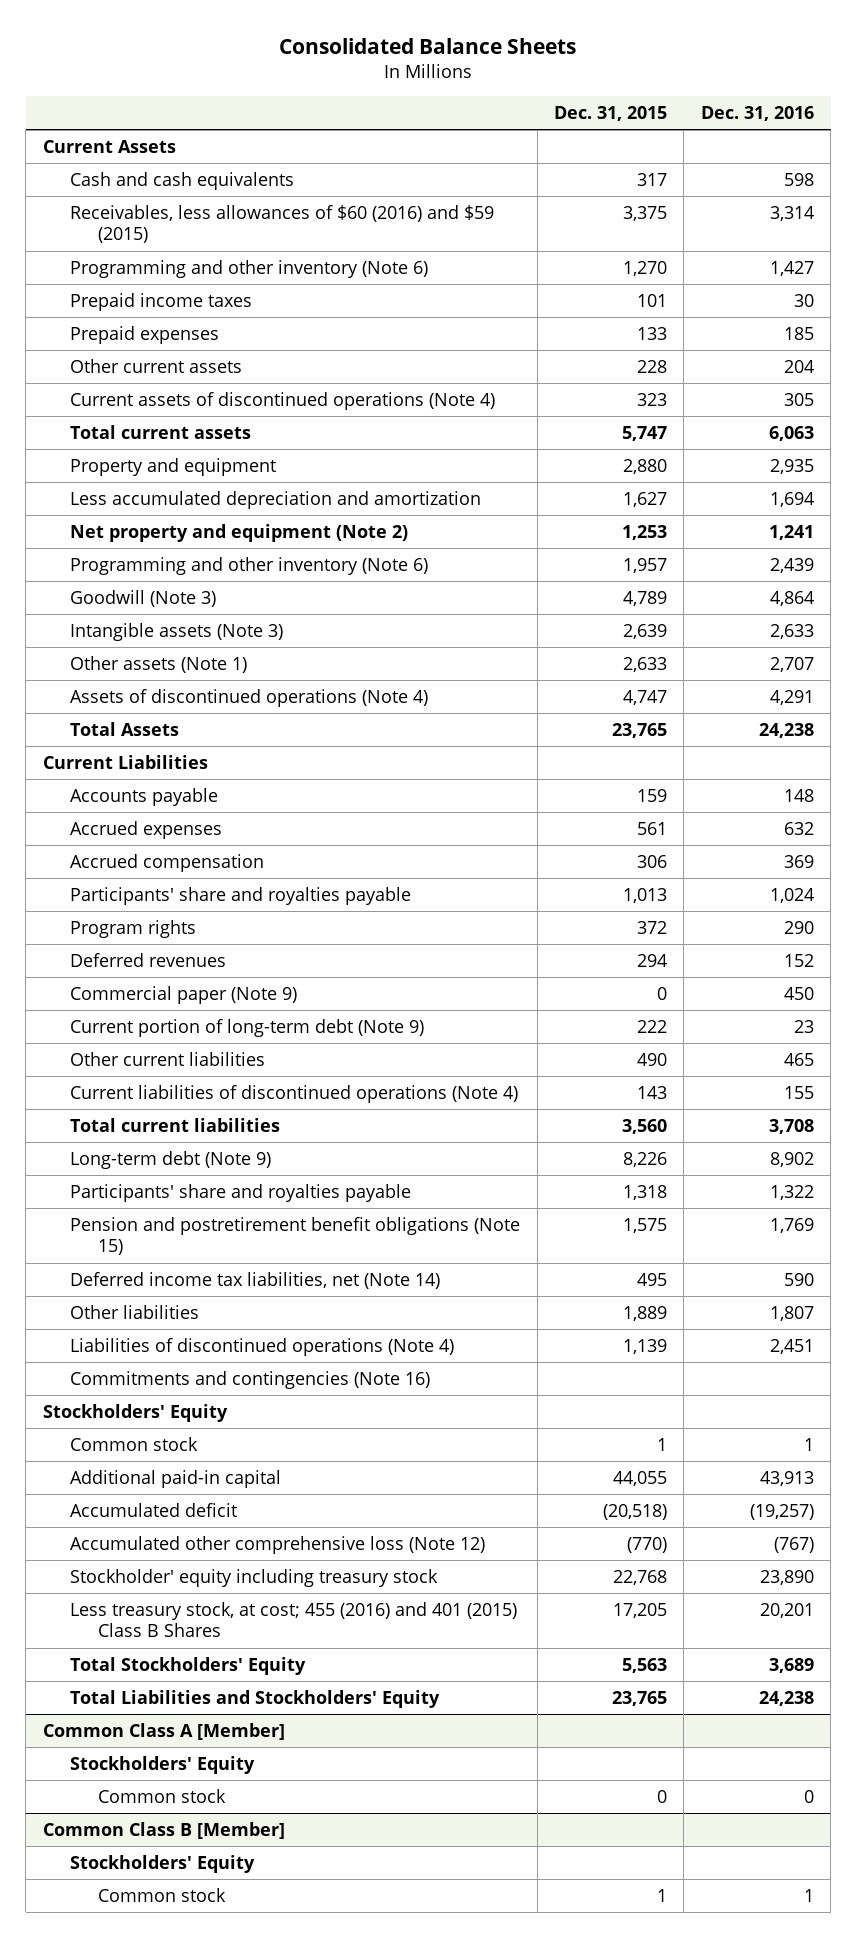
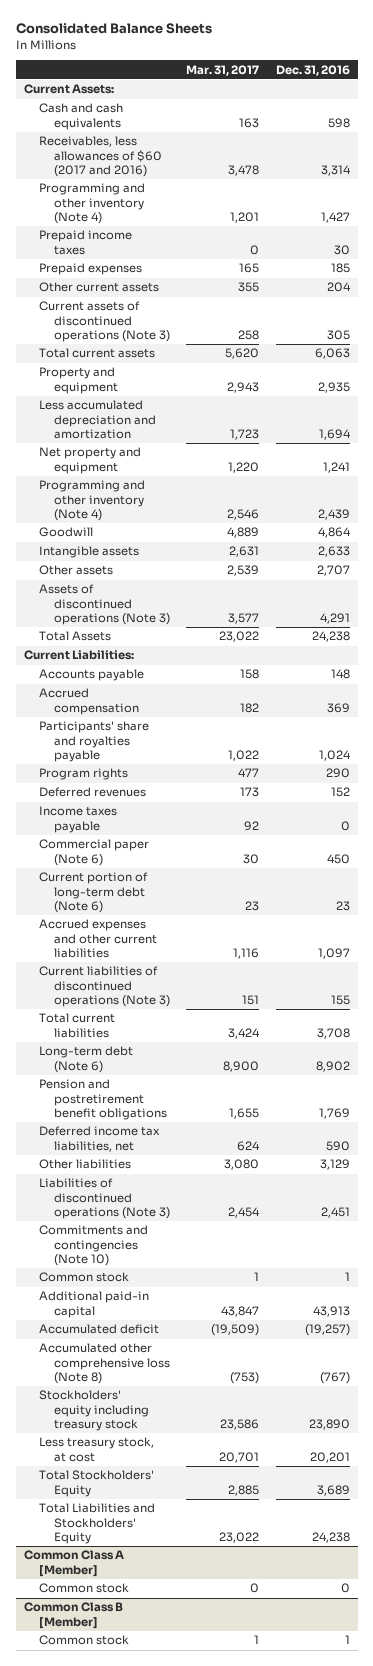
- | Dec. 31, 2015 | Dec. 31, 2016
+ | Mar. 31, 2017 | Dec. 31, 2016
- Current Assets
+ Current Assets:
- Receivables, less allowances of $60 (2016) and $59 (2015) | 3,375 | 3,314
- Programming and other inventory (Note 6) | 1,270 | 1,427
+ Receivables, less allowances of $60 (2017 and 2016) | 3,478 | 3,314
+ Programming and other inventory (Note 4) | 1,201 | 1,427
- Current assets of discontinued operations (Note 4) | 323 | 305
+ Current assets of discontinued operations (Note 3) | 258 | 305
- Net property and equipment (Note 2) | 1,253 | 1,241
- Programming and other inventory (Note 6) | 1,957 | 2,439
- Goodwill (Note 3) | 4,789 | 4,864
- Intangible assets (Note 3) | 2,639 | 2,633
- Other assets (Note 1) | 2,633 | 2,707
- Assets of discontinued operations (Note 4) | 4,747 | 4,291
+ Net property and equipment | 1,220 | 1,241
+ Programming and other inventory (Note 4) | 2,546 | 2,439
+ Goodwill | 4,889 | 4,864
+ Intangible assets | 2,631 | 2,633
+ Other assets | 2,539 | 2,707
+ Assets of discontinued operations (Note 3) | 3,577 | 4,291
- Current Liabilities
+ Current Liabilities:
- Accrued expenses | 561 | 632
- Commercial paper (Note 9) | 0 | 450
- Current portion of long-term debt (Note 9) | 222 | 23
- Other current liabilities | 490 | 465
- Current liabilities of discontinued operations (Note 4) | 143 | 155
+ Income taxes payable | 92 | 0
+ Commercial paper (Note 6) | 30 | 450
+ Current portion of long-term debt (Note 6) | 23 | 23
+ Accrued expenses and other current liabilities | 1,116 | 1,097
+ Current liabilities of discontinued operations (Note 3) | 151 | 155
- Long-term debt (Note 9) | 8,226 | 8,902
- Participants' share and royalties payable | 1,318 | 1,322
- Pension and postretirement benefit obligations (Note 15) | 1,575 | 1,769
- Deferred income tax liabilities, net (Note 14) | 495 | 590
- Other liabilities | 1,889 | 1,807
- Liabilities of discontinued operations (Note 4) | 1,139 | 2,451
- Commitments and contingencies (Note 16)
- Stockholders' Equity
+ Long-term debt (Note 6) | 8,900 | 8,902
+ Pension and postretirement benefit obligations | 1,655 | 1,769
+ Deferred income tax liabilities, net | 624 | 590
+ Other liabilities | 3,080 | 3,129
+ Liabilities of discontinued operations (Note 3) | 2,454 | 2,451
+ Commitments and contingencies (Note 10)
- Accumulated other comprehensive loss (Note 12) | (770) | (767)
- Stockholder' equity including treasury stock | 22,768 | 23,890
- Less treasury stock, at cost; 455 (2016) and 401 (2015) Class B Shares | 17,205 | 20,201
+ Accumulated other comprehensive loss (Note 8) | (753) | (767)
+ Stockholders' equity including treasury stock | 23,586 | 23,890
+ Less treasury stock, at cost | 20,701 | 20,201
@ Common Class A [Member]
- Stockholders' Equity
@ Common Class B [Member]
- Stockholders' Equity

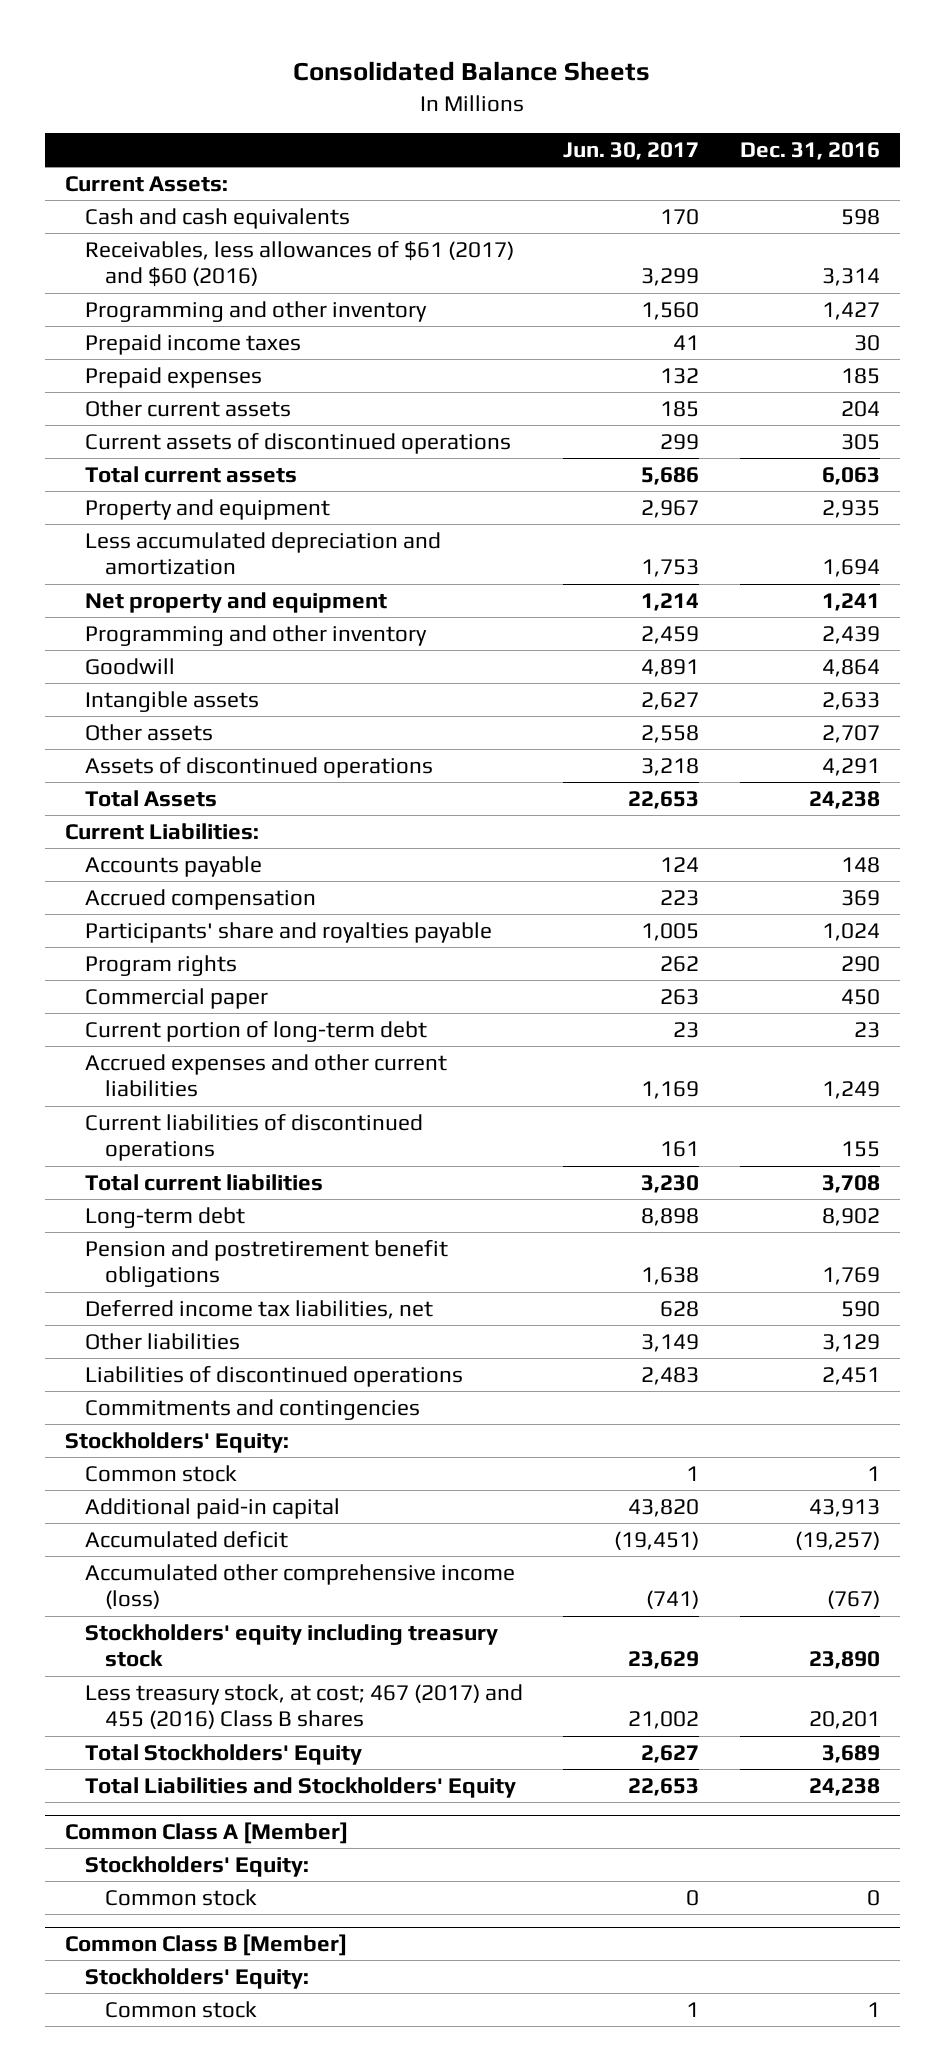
- | Mar. 31, 2017 | Dec. 31, 2016
+ | Jun. 30, 2017 | Dec. 31, 2016
- Receivables, less allowances of $60 (2017 and 2016) | 3,478 | 3,314
- Programming and other inventory (Note 4) | 1,201 | 1,427
+ Receivables, less allowances of $61 (2017) and $60 (2016) | 3,299 | 3,314
+ Programming and other inventory | 1,560 | 1,427
- Current assets of discontinued operations (Note 3) | 258 | 305
+ Current assets of discontinued operations | 299 | 305
- Programming and other inventory (Note 4) | 2,546 | 2,439
+ Programming and other inventory | 2,459 | 2,439
- Assets of discontinued operations (Note 3) | 3,577 | 4,291
+ Assets of discontinued operations | 3,218 | 4,291
- Deferred revenues | 173 | 152
- Income taxes payable | 92 | 0
- Commercial paper (Note 6) | 30 | 450
- Current portion of long-term debt (Note 6) | 23 | 23
- Accrued expenses and other current liabilities | 1,116 | 1,097
- Current liabilities of discontinued operations (Note 3) | 151 | 155
+ Commercial paper | 263 | 450
+ Current portion of long-term debt | 23 | 23
+ Accrued expenses and other current liabilities | 1,169 | 1,249
+ Current liabilities of discontinued operations | 161 | 155
- Long-term debt (Note 6) | 8,900 | 8,902
+ Long-term debt | 8,898 | 8,902
- Liabilities of discontinued operations (Note 3) | 2,454 | 2,451
- Commitments and contingencies (Note 10)
+ Liabilities of discontinued operations | 2,483 | 2,451
+ Commitments and contingencies
+ Stockholders' Equity:
- Accumulated other comprehensive loss (Note 8) | (753) | (767)
+ Accumulated other comprehensive income (loss) | (741) | (767)
- Less treasury stock, at cost | 20,701 | 20,201
+ Less treasury stock, at cost; 467 (2017) and 455 (2016) Class B shares | 21,002 | 20,201
@ Common Class A [Member]
+ Stockholders' Equity:
@ Common Class B [Member]
+ Stockholders' Equity:

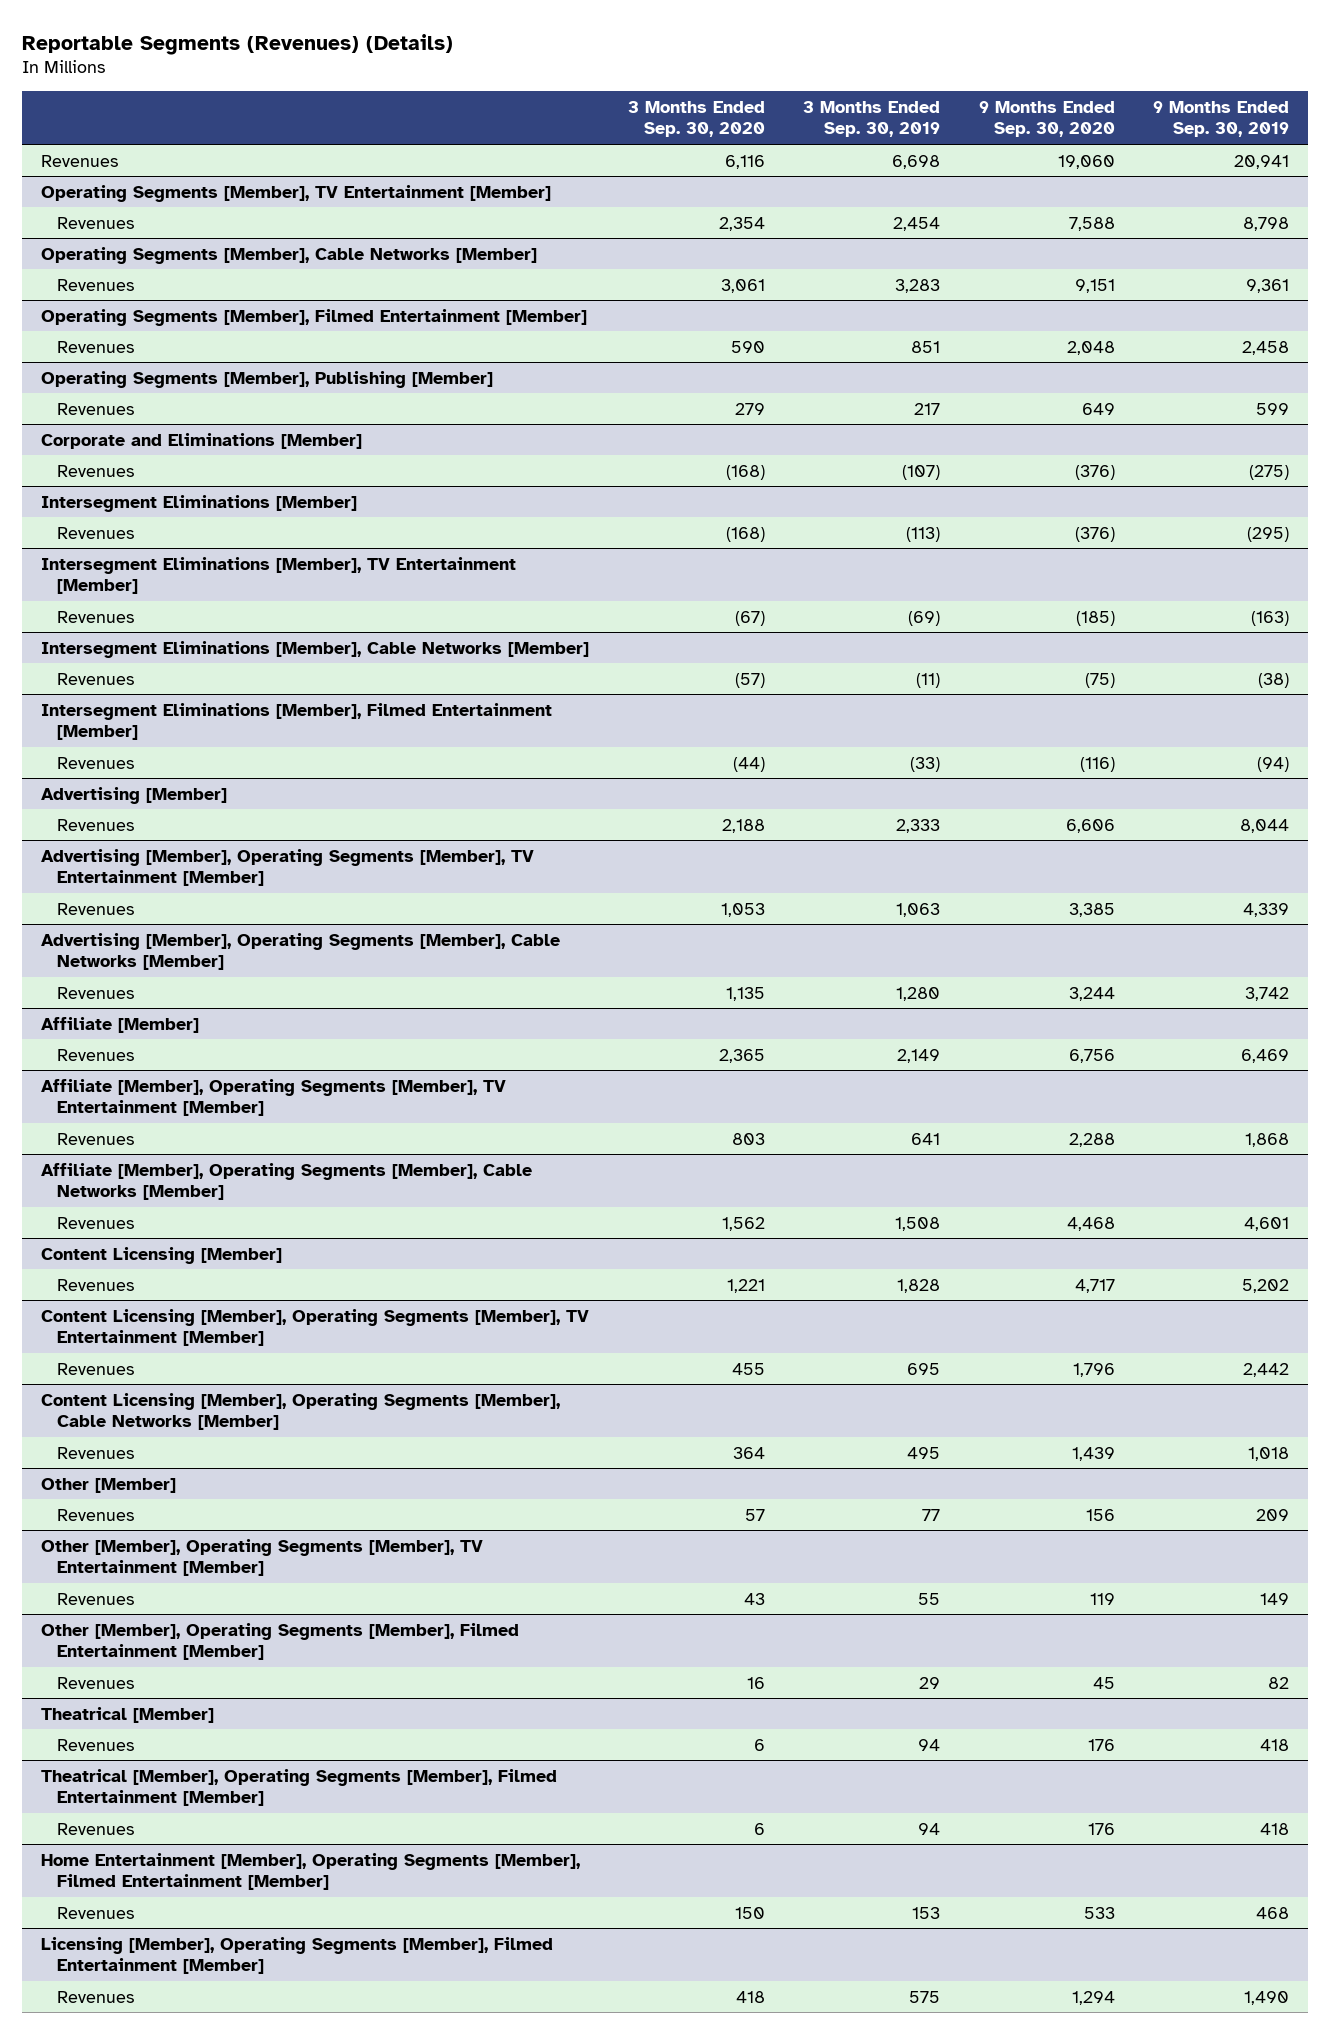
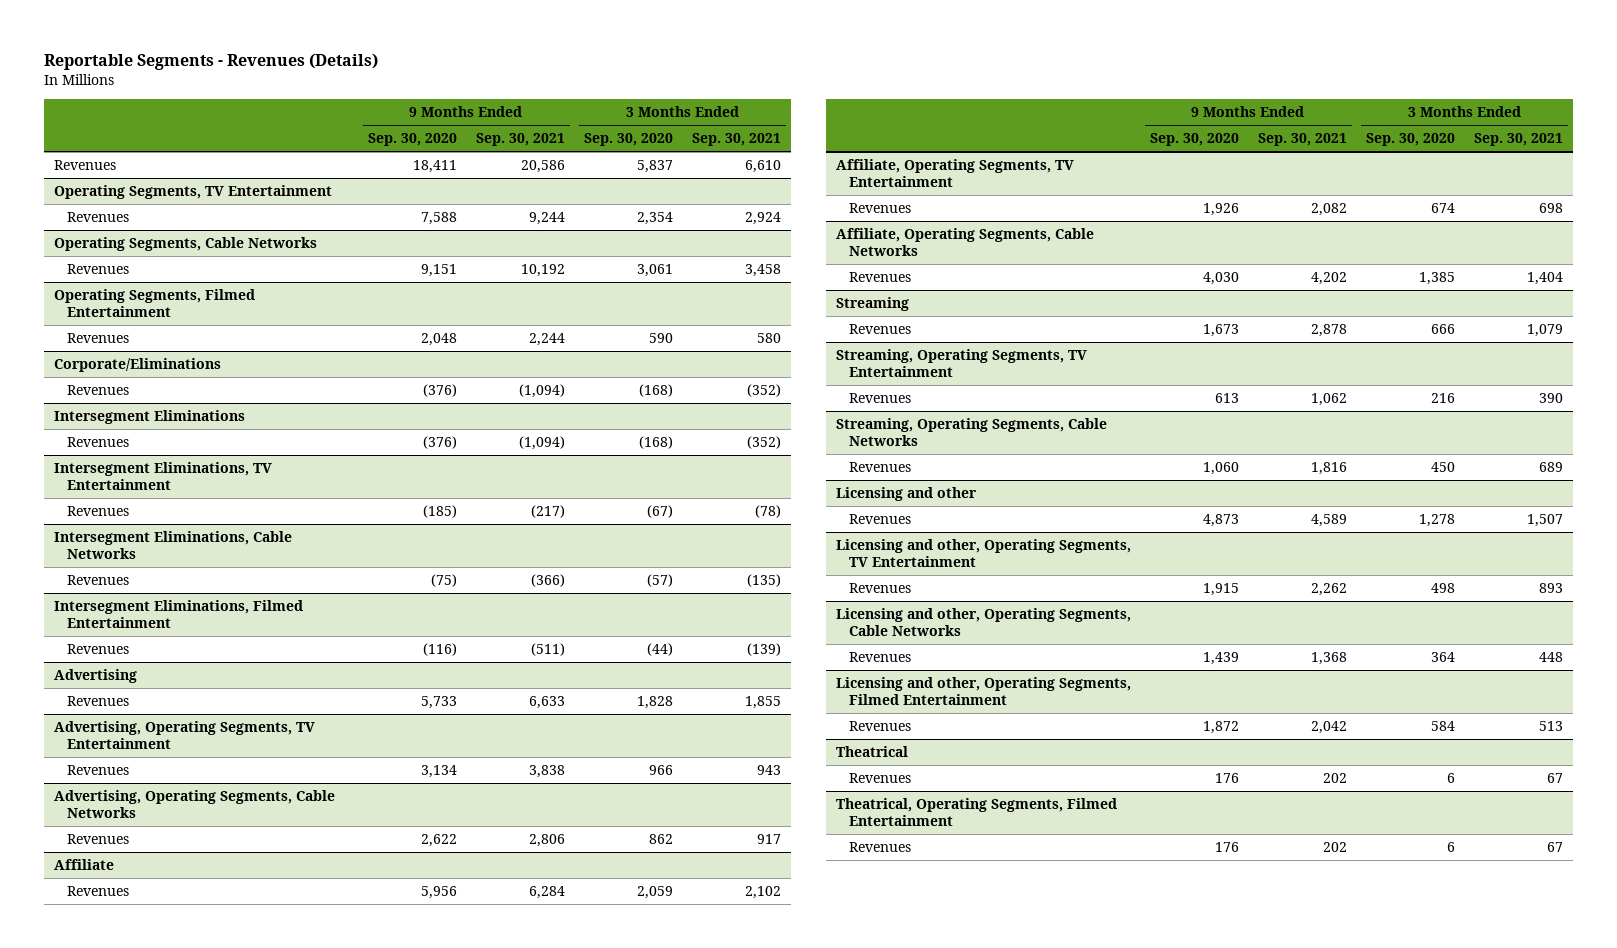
- Reportable Segments (Revenues) (Details)
+ Reportable Segments - Revenues (Details)
- | 3 Months Ended Sep. 30, 2020 | 3 Months Ended Sep. 30, 2019 | 9 Months Ended Sep. 30, 2020 | 9 Months Ended Sep. 30, 2019
+ | 9 Months Ended Sep. 30, 2020 | 9 Months Ended Sep. 30, 2021 | 3 Months Ended Sep. 30, 2020 | 3 Months Ended Sep. 30, 2021
- Revenues | 6,116 | 6,698 | 19,060 | 20,941
- Operating Segments [Member], TV Entertainment [Member]
+ Revenues | 18,411 | 20,586 | 5,837 | 6,610
+ Operating Segments, TV Entertainment
- Operating Segments [Member], Cable Networks [Member]
+ Operating Segments, Cable Networks
- Operating Segments [Member], Filmed Entertainment [Member]
+ Operating Segments, Filmed Entertainment
- Operating Segments [Member], Publishing [Member]
- Revenues | 279 | 217 | 649 | 599
- Corporate and Eliminations [Member]
+ Corporate/Eliminations
- Intersegment Eliminations [Member]
+ Intersegment Eliminations
- Intersegment Eliminations [Member], TV Entertainment [Member]
+ Intersegment Eliminations, TV Entertainment
- Intersegment Eliminations [Member], Cable Networks [Member]
+ Intersegment Eliminations, Cable Networks
- Intersegment Eliminations [Member], Filmed Entertainment [Member]
+ Intersegment Eliminations, Filmed Entertainment
- Advertising [Member]
- Revenues | 2,188 | 2,333 | 6,606 | 8,044
- Advertising [Member], Operating Segments [Member], TV Entertainment [Member]
- Revenues | 1,053 | 1,063 | 3,385 | 4,339
- Advertising [Member], Operating Segments [Member], Cable Networks [Member]
- Revenues | 1,135 | 1,280 | 3,244 | 3,742
- Affiliate [Member]
- Revenues | 2,365 | 2,149 | 6,756 | 6,469
- Affiliate [Member], Operating Segments [Member], TV Entertainment [Member]
- Revenues | 803 | 641 | 2,288 | 1,868
- Affiliate [Member], Operating Segments [Member], Cable Networks [Member]
- Revenues | 1,562 | 1,508 | 4,468 | 4,601
- Content Licensing [Member]
- Revenues | 1,221 | 1,828 | 4,717 | 5,202
- Content Licensing [Member], Operating Segments [Member], TV Entertainment [Member]
- Revenues | 455 | 695 | 1,796 | 2,442
- Content Licensing [Member], Operating Segments [Member], Cable Networks [Member]
+ Advertising
+ Revenues | 5,733 | 6,633 | 1,828 | 1,855
+ Advertising, Operating Segments, TV Entertainment
+ Revenues | 3,134 | 3,838 | 966 | 943
+ Advertising, Operating Segments, Cable Networks
+ Revenues | 2,622 | 2,806 | 862 | 917
+ Affiliate
+ Revenues | 5,956 | 6,284 | 2,059 | 2,102
+ Affiliate, Operating Segments, TV Entertainment
+ Revenues | 1,926 | 2,082 | 674 | 698
+ Affiliate, Operating Segments, Cable Networks
+ Revenues | 4,030 | 4,202 | 1,385 | 1,404
+ Streaming
+ Revenues | 1,673 | 2,878 | 666 | 1,079
+ Streaming, Operating Segments, TV Entertainment
+ Revenues | 613 | 1,062 | 216 | 390
+ Streaming, Operating Segments, Cable Networks
+ Revenues | 1,060 | 1,816 | 450 | 689
+ Licensing and other
+ Revenues | 4,873 | 4,589 | 1,278 | 1,507
+ Licensing and other, Operating Segments, TV Entertainment
+ Revenues | 1,915 | 2,262 | 498 | 893
+ Licensing and other, Operating Segments, Cable Networks
- Other [Member]
- Revenues | 57 | 77 | 156 | 209
- Other [Member], Operating Segments [Member], TV Entertainment [Member]
- Revenues | 43 | 55 | 119 | 149
- Other [Member], Operating Segments [Member], Filmed Entertainment [Member]
- Revenues | 16 | 29 | 45 | 82
- Theatrical [Member]
+ Licensing and other, Operating Segments, Filmed Entertainment
+ Revenues | 1,872 | 2,042 | 584 | 513
+ Theatrical
- Theatrical [Member], Operating Segments [Member], Filmed Entertainment [Member]
+ Theatrical, Operating Segments, Filmed Entertainment
- Home Entertainment [Member], Operating Segments [Member], Filmed Entertainment [Member]
- Revenues | 150 | 153 | 533 | 468
- Licensing [Member], Operating Segments [Member], Filmed Entertainment [Member]
- Revenues | 418 | 575 | 1,294 | 1,490

